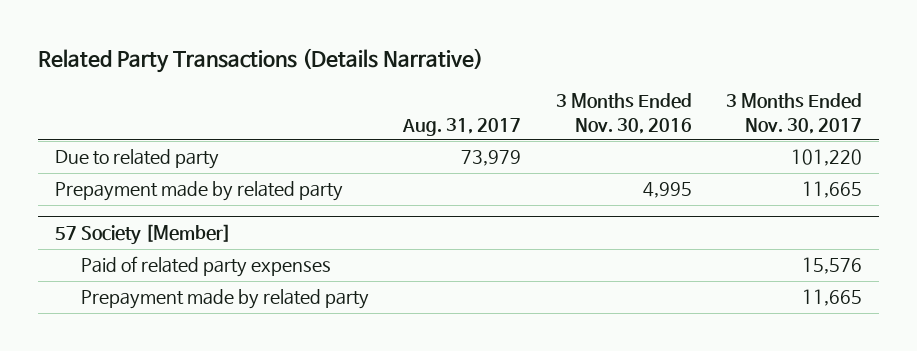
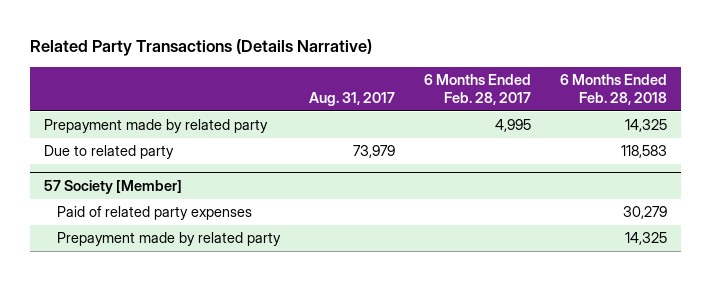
- | Aug. 31, 2017 | 3 Months Ended Nov. 30, 2016 | 3 Months Ended Nov. 30, 2017
+ | Aug. 31, 2017 | 6 Months Ended Feb. 28, 2017 | 6 Months Ended Feb. 28, 2018
moved down: Due to related party | 73,979 | | 118,583

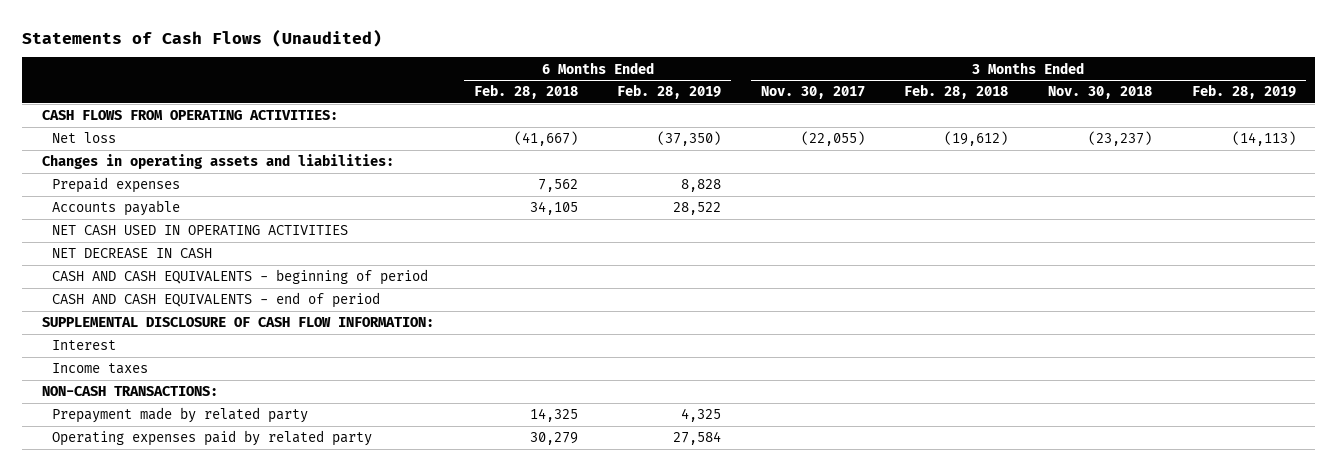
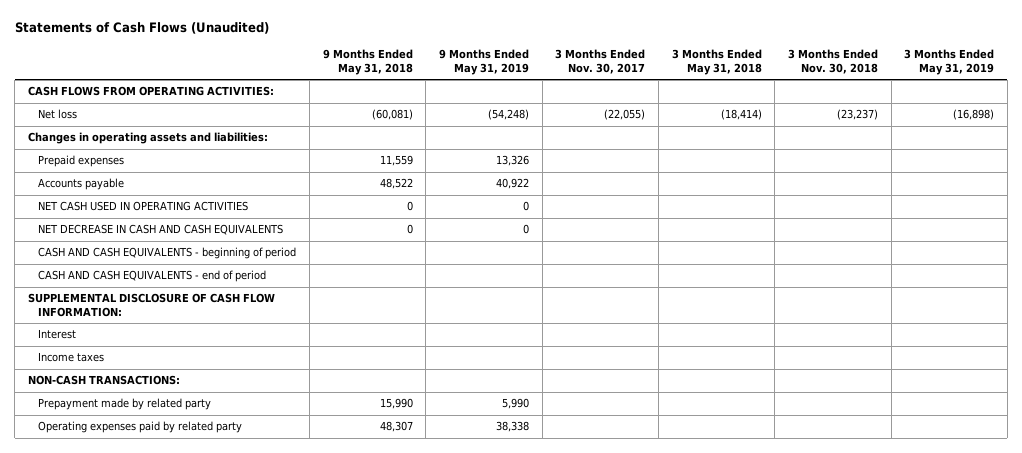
- | 6 Months Ended Feb. 28, 2018 | 6 Months Ended Feb. 28, 2019 | 3 Months Ended Nov. 30, 2017 | 3 Months Ended Feb. 28, 2018 | 3 Months Ended Nov. 30, 2018 | 3 Months Ended Feb. 28, 2019
+ | 9 Months Ended May 31, 2018 | 9 Months Ended May 31, 2019 | 3 Months Ended Nov. 30, 2017 | 3 Months Ended May 31, 2018 | 3 Months Ended Nov. 30, 2018 | 3 Months Ended May 31, 2019
- NET DECREASE IN CASH
+ NET DECREASE IN CASH AND CASH EQUIVALENTS | 0 | 0 | | | |

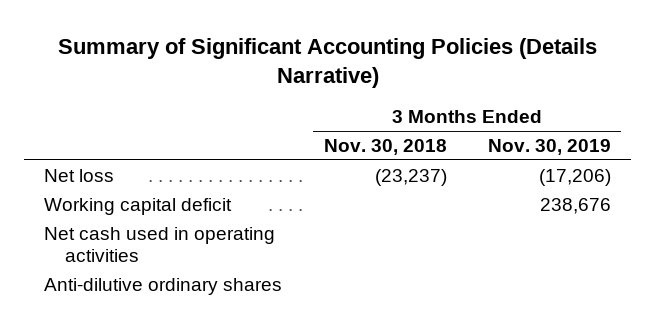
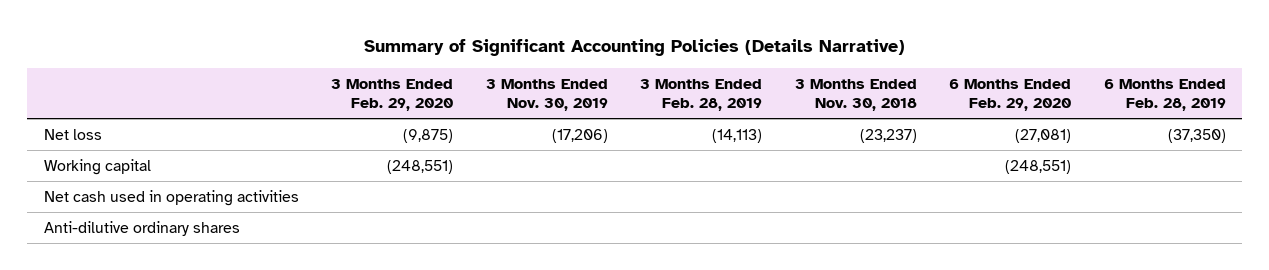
- | 3 Months Ended Nov. 30, 2018 | 3 Months Ended Nov. 30, 2019
+ | 3 Months Ended Feb. 29, 2020 | 3 Months Ended Nov. 30, 2019 | 3 Months Ended Feb. 28, 2019 | 3 Months Ended Nov. 30, 2018 | 6 Months Ended Feb. 29, 2020 | 6 Months Ended Feb. 28, 2019
- Working capital deficit | | 238,676
+ Working capital | (248,551) | | | | (248,551) |

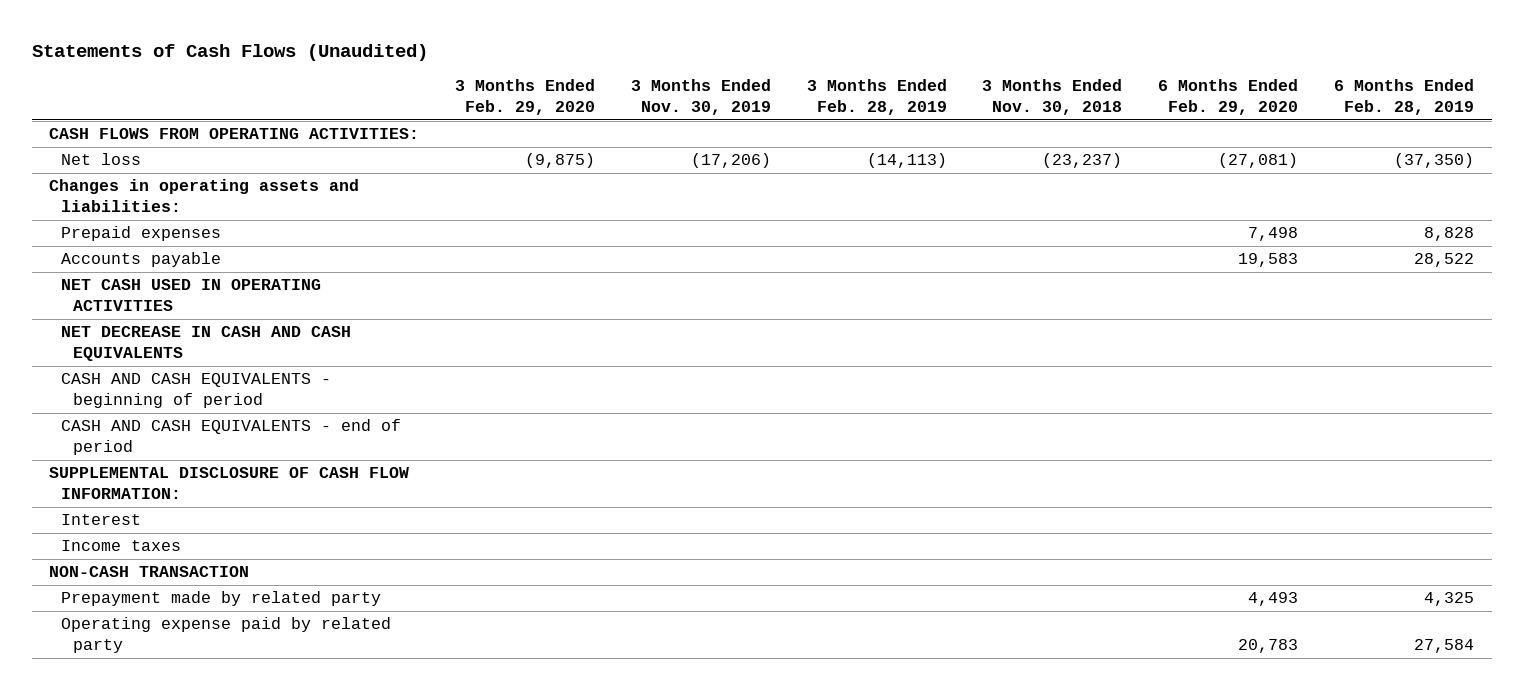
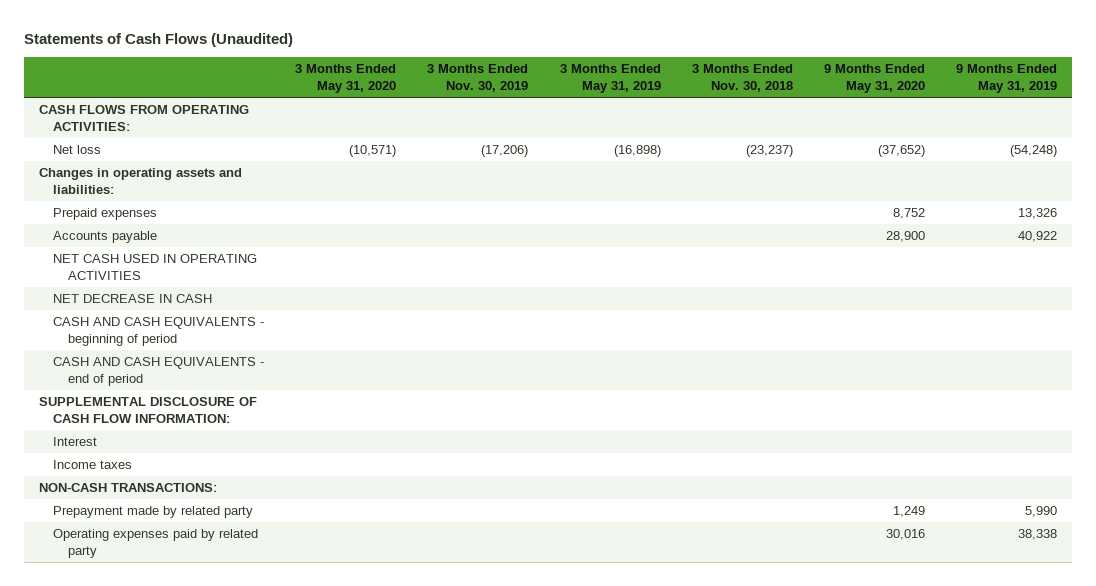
- | 3 Months Ended Feb. 29, 2020 | 3 Months Ended Nov. 30, 2019 | 3 Months Ended Feb. 28, 2019 | 3 Months Ended Nov. 30, 2018 | 6 Months Ended Feb. 29, 2020 | 6 Months Ended Feb. 28, 2019
+ | 3 Months Ended May 31, 2020 | 3 Months Ended Nov. 30, 2019 | 3 Months Ended May 31, 2019 | 3 Months Ended Nov. 30, 2018 | 9 Months Ended May 31, 2020 | 9 Months Ended May 31, 2019
- NET DECREASE IN CASH AND CASH EQUIVALENTS
+ NET DECREASE IN CASH
- NON-CASH TRANSACTION
+ NON-CASH TRANSACTIONS:
- Operating expense paid by related party | | | | | 20,783 | 27,584
+ Operating expenses paid by related party | | | | | 30,016 | 38,338

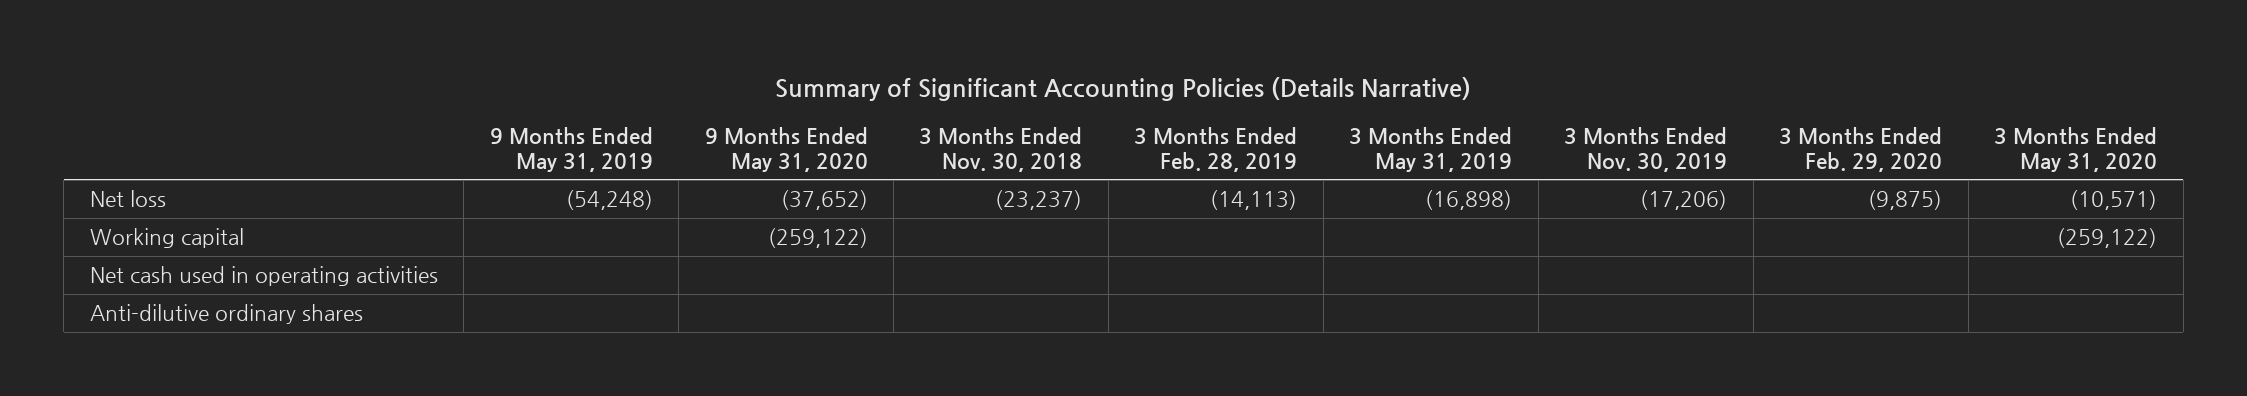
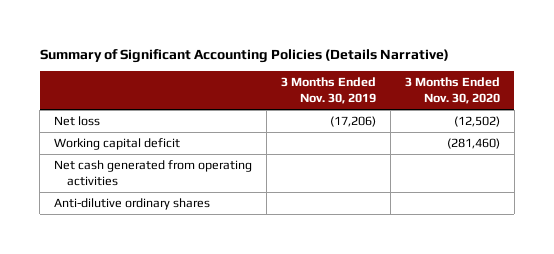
- | 9 Months Ended May 31, 2019 | 9 Months Ended May 31, 2020 | 3 Months Ended Nov. 30, 2018 | 3 Months Ended Feb. 28, 2019 | 3 Months Ended May 31, 2019 | 3 Months Ended Nov. 30, 2019 | 3 Months Ended Feb. 29, 2020 | 3 Months Ended May 31, 2020
+ | 3 Months Ended Nov. 30, 2019 | 3 Months Ended Nov. 30, 2020
- Working capital | | (259,122) | | | | | | (259,122)
- Net cash used in operating activities
+ Working capital deficit | | (281,460)
+ Net cash generated from operating activities

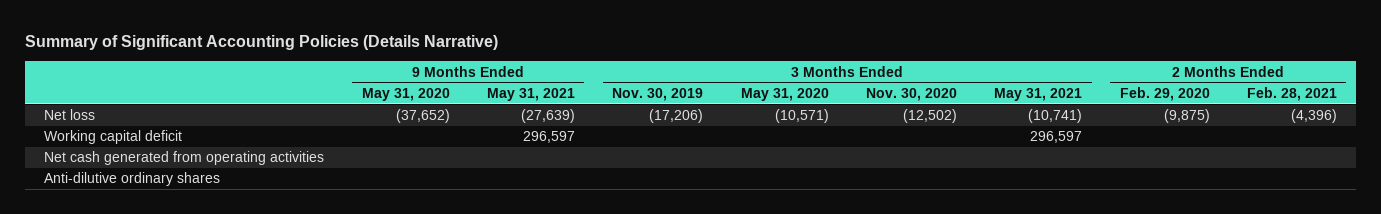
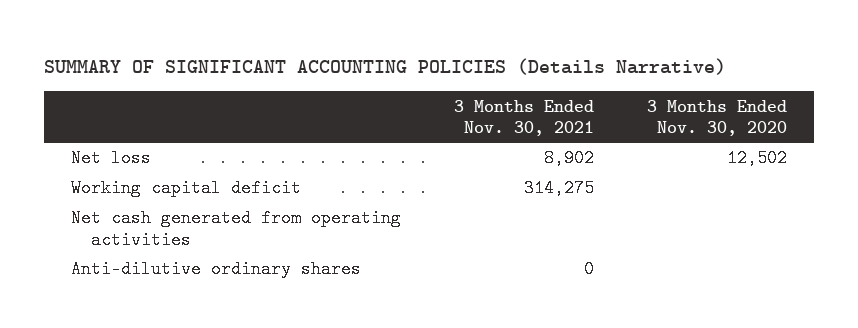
- Summary of Significant Accounting Policies (Details Narrative)
+ SUMMARY OF SIGNIFICANT ACCOUNTING POLICIES (Details Narrative)
- | 9 Months Ended May 31, 2020 | 9 Months Ended May 31, 2021 | 3 Months Ended Nov. 30, 2019 | 3 Months Ended May 31, 2020 | 3 Months Ended Nov. 30, 2020 | 3 Months Ended May 31, 2021 | 2 Months Ended Feb. 29, 2020 | 2 Months Ended Feb. 28, 2021
+ | 3 Months Ended Nov. 30, 2021 | 3 Months Ended Nov. 30, 2020
- Net loss | (37,652) | (27,639) | (17,206) | (10,571) | (12,502) | (10,741) | (9,875) | (4,396)
+ Net loss | 8,902 | 12,502

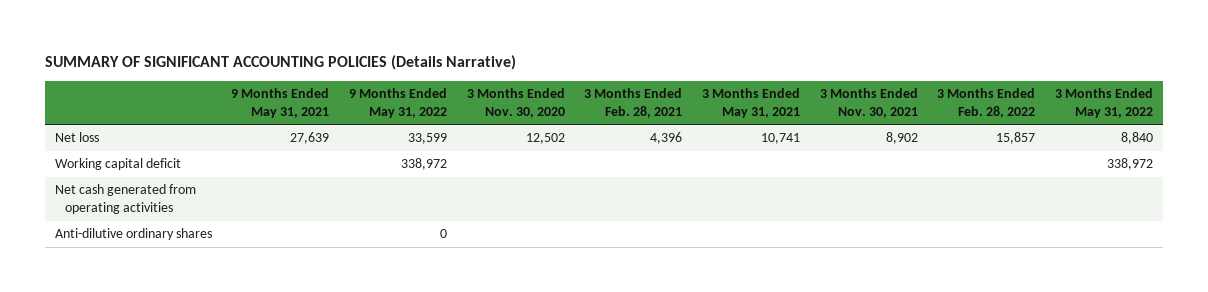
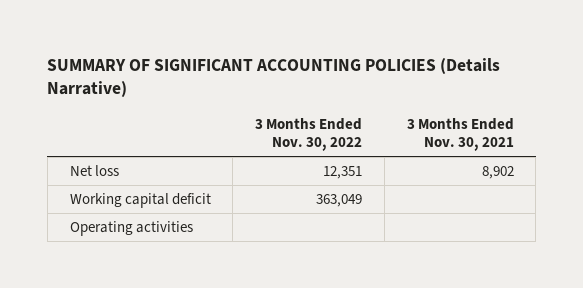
- | 9 Months Ended May 31, 2021 | 9 Months Ended May 31, 2022 | 3 Months Ended Nov. 30, 2020 | 3 Months Ended Feb. 28, 2021 | 3 Months Ended May 31, 2021 | 3 Months Ended Nov. 30, 2021 | 3 Months Ended Feb. 28, 2022 | 3 Months Ended May 31, 2022
+ | 3 Months Ended Nov. 30, 2022 | 3 Months Ended Nov. 30, 2021
- Net cash generated from operating activities
- Anti-dilutive ordinary shares | | 0 | | | | | |
+ Operating activities

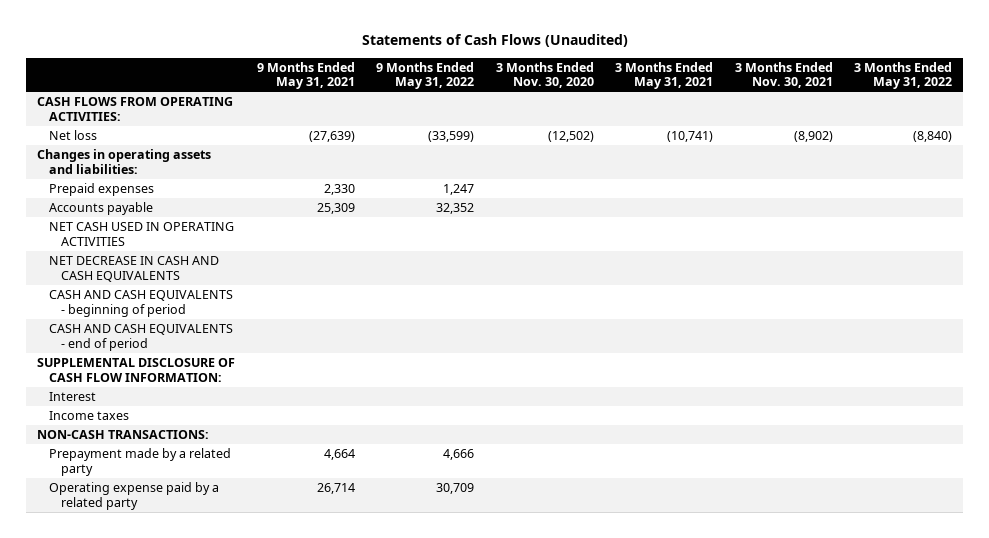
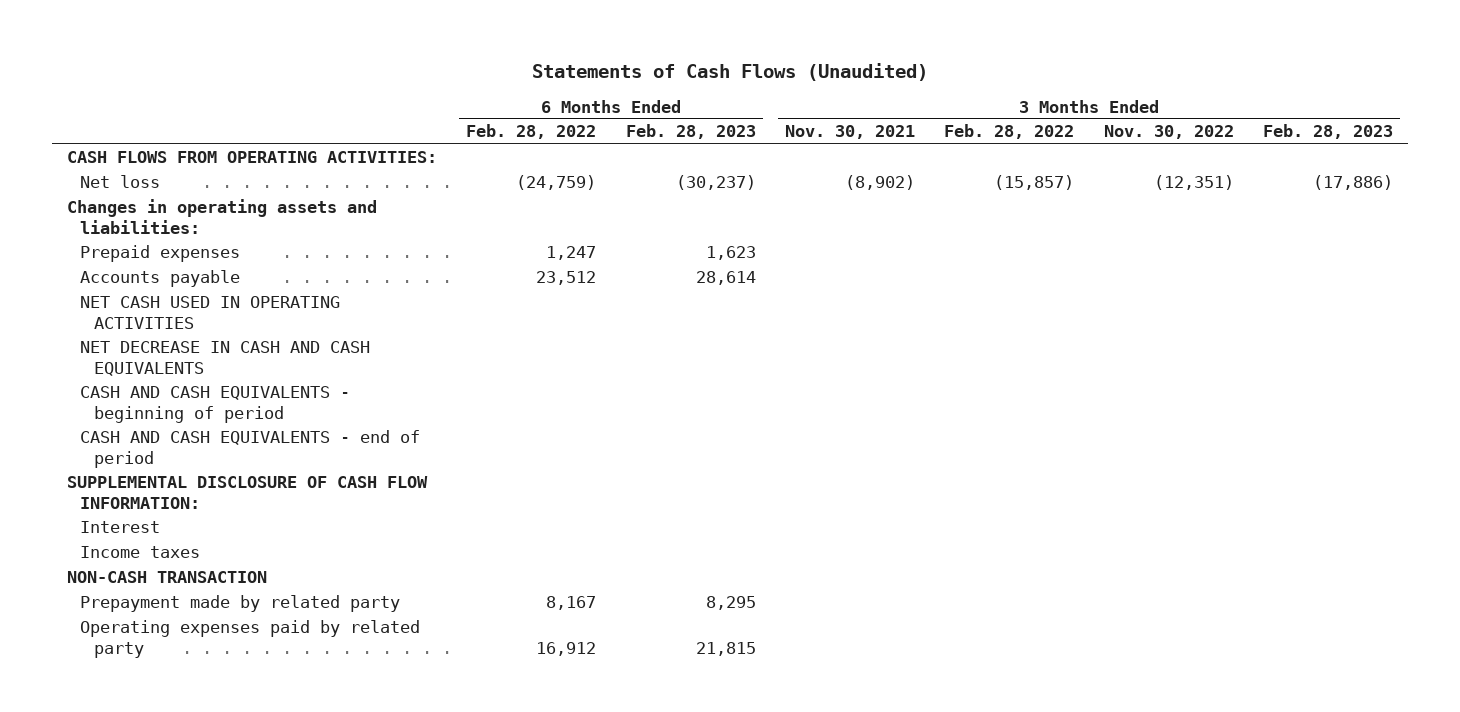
- | 9 Months Ended May 31, 2021 | 9 Months Ended May 31, 2022 | 3 Months Ended Nov. 30, 2020 | 3 Months Ended May 31, 2021 | 3 Months Ended Nov. 30, 2021 | 3 Months Ended May 31, 2022
+ | 6 Months Ended Feb. 28, 2022 | 6 Months Ended Feb. 28, 2023 | 3 Months Ended Nov. 30, 2021 | 3 Months Ended Feb. 28, 2022 | 3 Months Ended Nov. 30, 2022 | 3 Months Ended Feb. 28, 2023
- NON-CASH TRANSACTIONS:
- Prepayment made by a related party | 4,664 | 4,666 | | | |
- Operating expense paid by a related party | 26,714 | 30,709 | | | |
+ NON-CASH TRANSACTION
+ Prepayment made by related party | 8,167 | 8,295 | | | |
+ Operating expenses paid by related party | 16,912 | 21,815 | | | |

